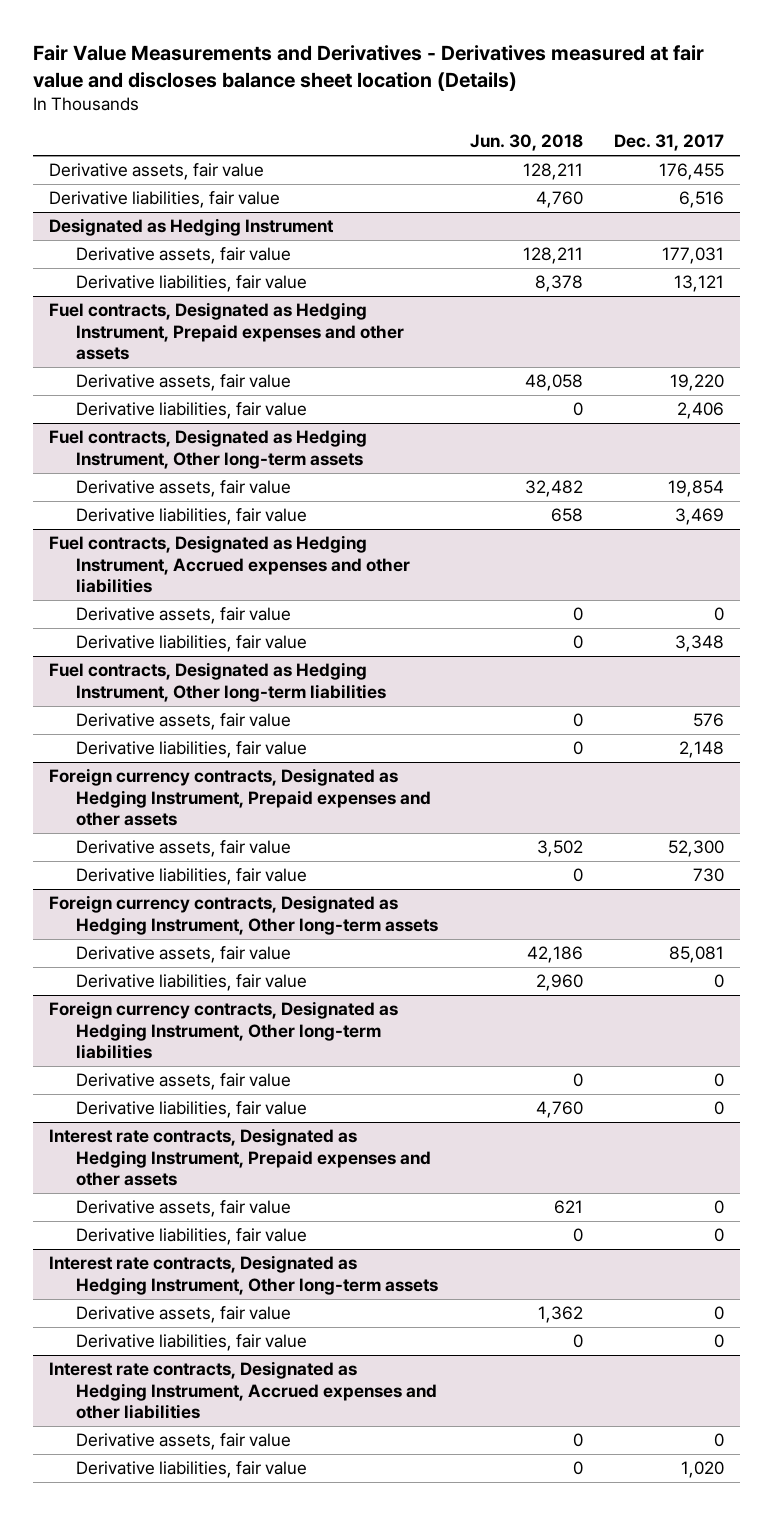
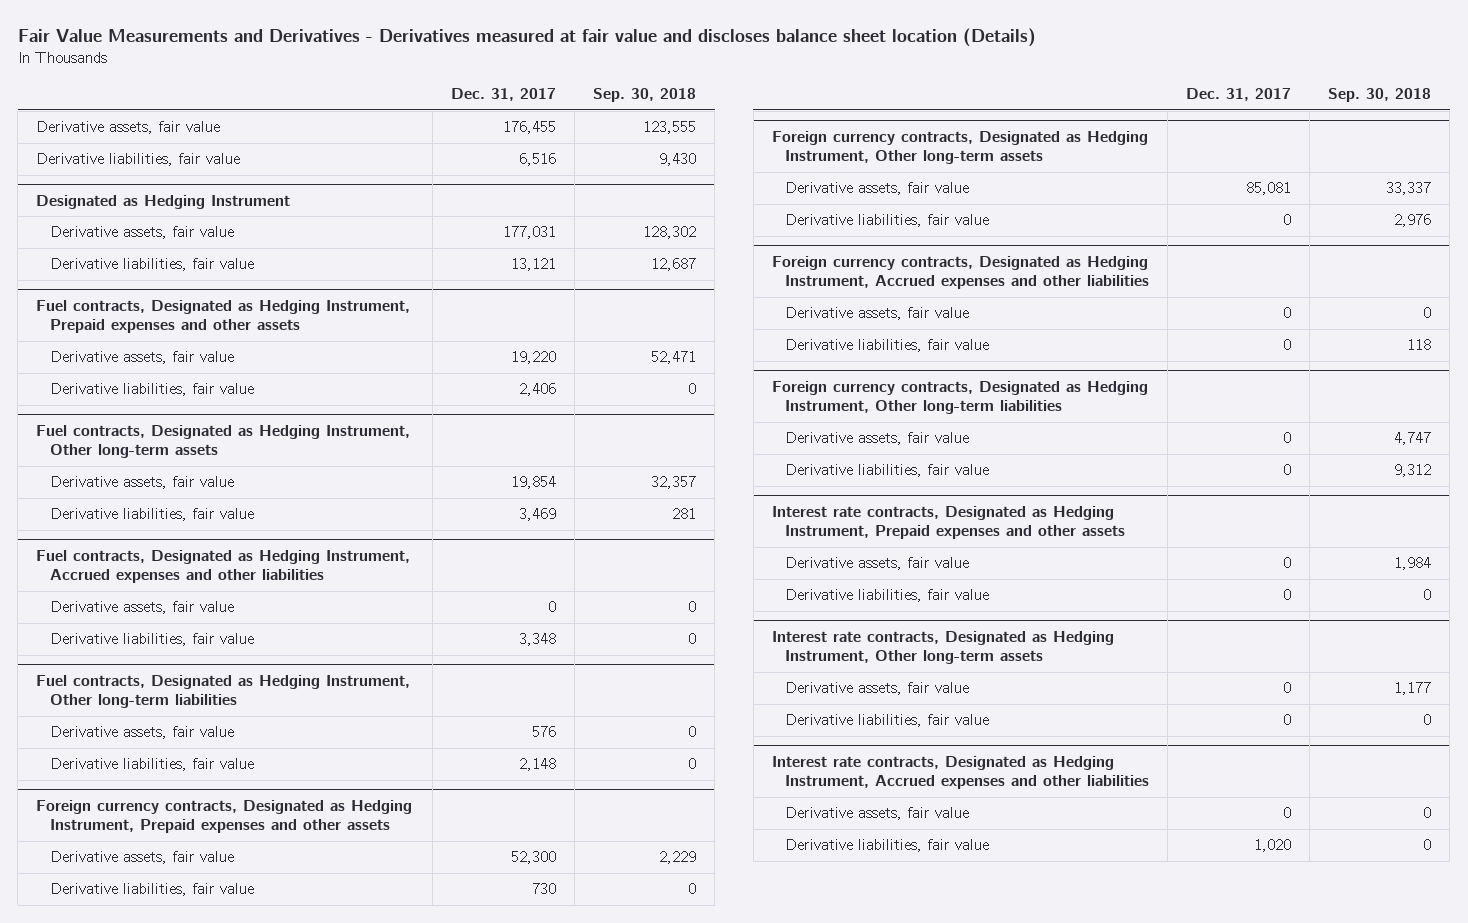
- | Jun. 30, 2018 | Dec. 31, 2017
+ | Dec. 31, 2017 | Sep. 30, 2018
+ Foreign currency contracts, Designated as Hedging Instrument, Accrued expenses and other liabilities
+ Derivative assets, fair value | 0 | 0
+ Derivative liabilities, fair value | 0 | 118

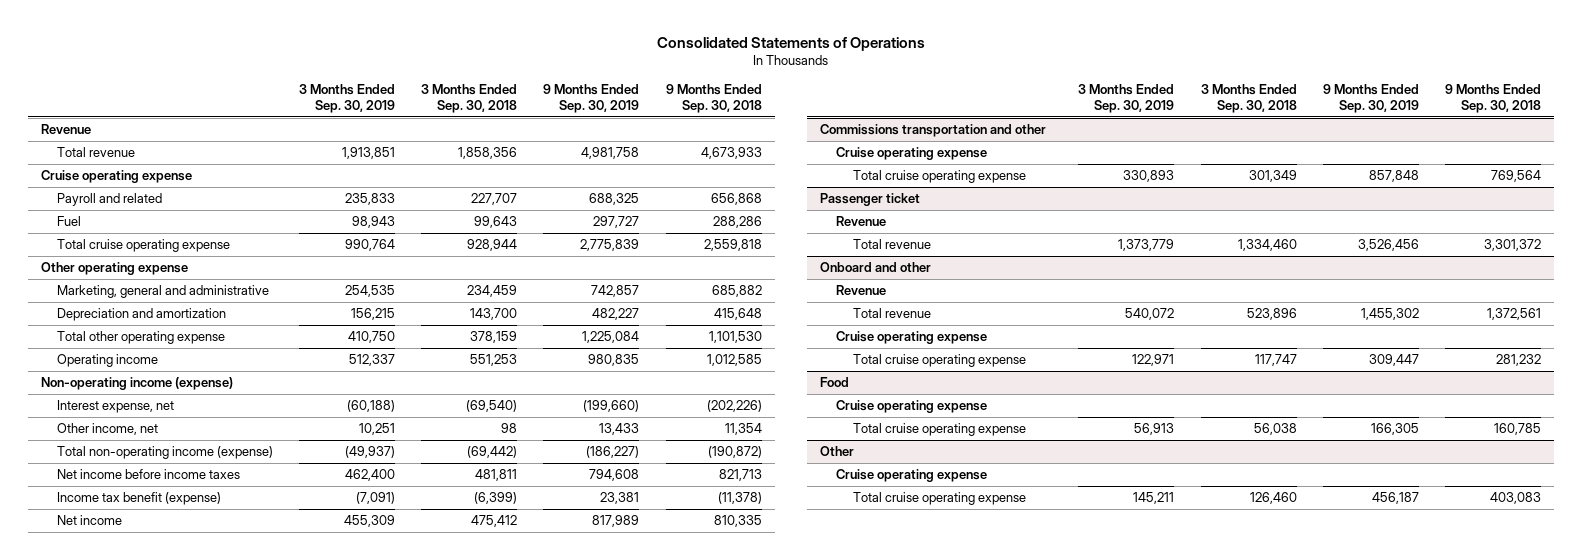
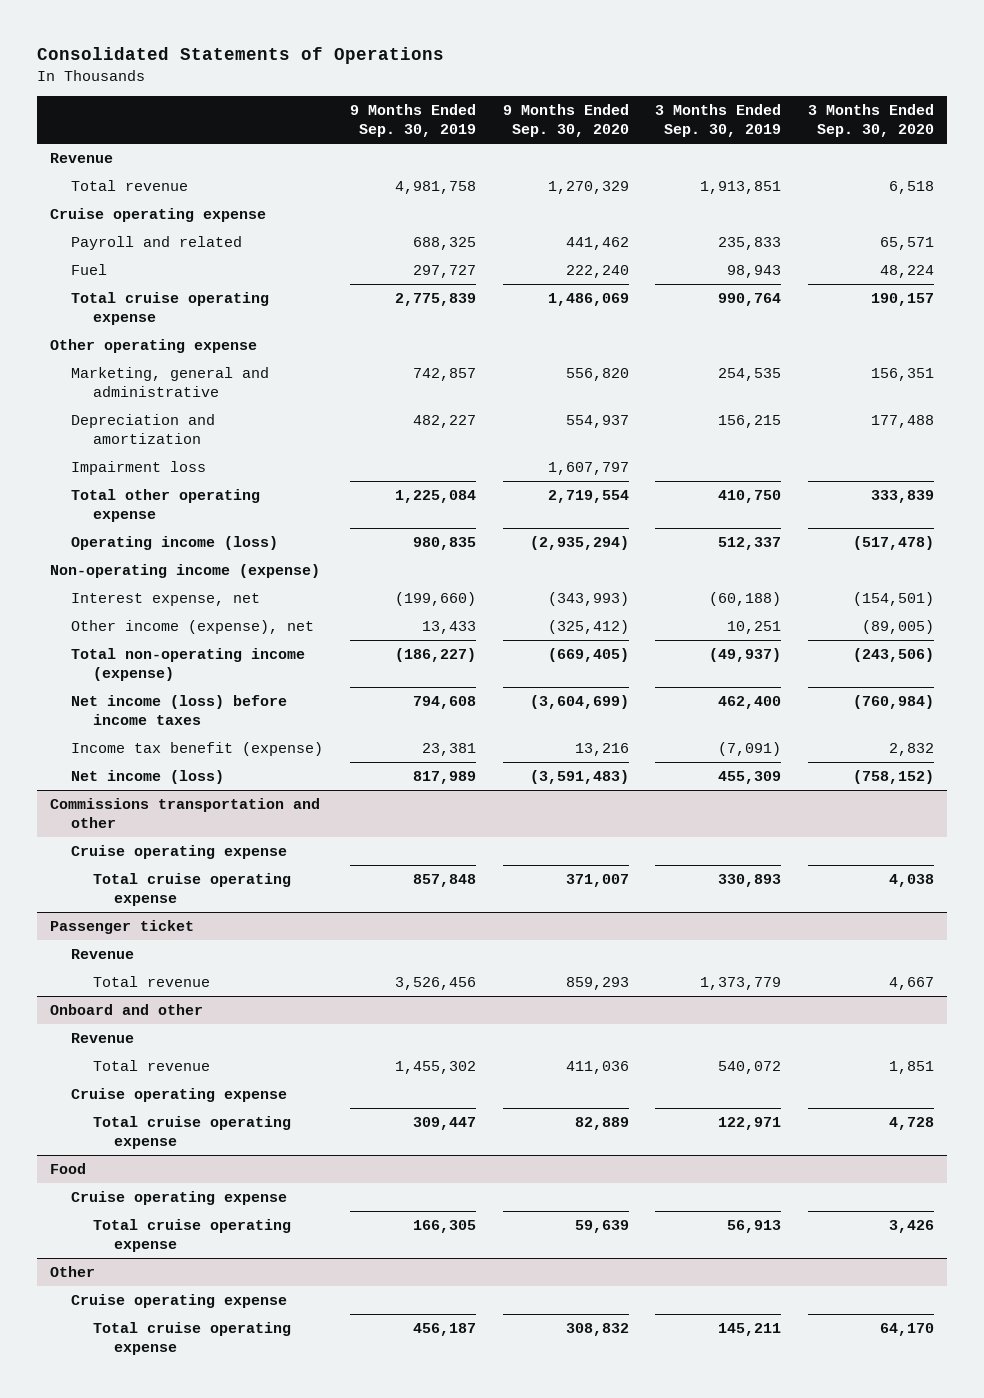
- | 3 Months Ended Sep. 30, 2019 | 3 Months Ended Sep. 30, 2018 | 9 Months Ended Sep. 30, 2019 | 9 Months Ended Sep. 30, 2018
+ | 9 Months Ended Sep. 30, 2019 | 9 Months Ended Sep. 30, 2020 | 3 Months Ended Sep. 30, 2019 | 3 Months Ended Sep. 30, 2020
+ Impairment loss | | 1,607,797 | |
- Operating income | 512,337 | 551,253 | 980,835 | 1,012,585
+ Operating income (loss) | 980,835 | (2,935,294) | 512,337 | (517,478)
- Other income, net | 10,251 | 98 | 13,433 | 11,354
+ Other income (expense), net | 13,433 | (325,412) | 10,251 | (89,005)
- Net income before income taxes | 462,400 | 481,811 | 794,608 | 821,713
+ Net income (loss) before income taxes | 794,608 | (3,604,699) | 462,400 | (760,984)
- Net income | 455,309 | 475,412 | 817,989 | 810,335
+ Net income (loss) | 817,989 | (3,591,483) | 455,309 | (758,152)

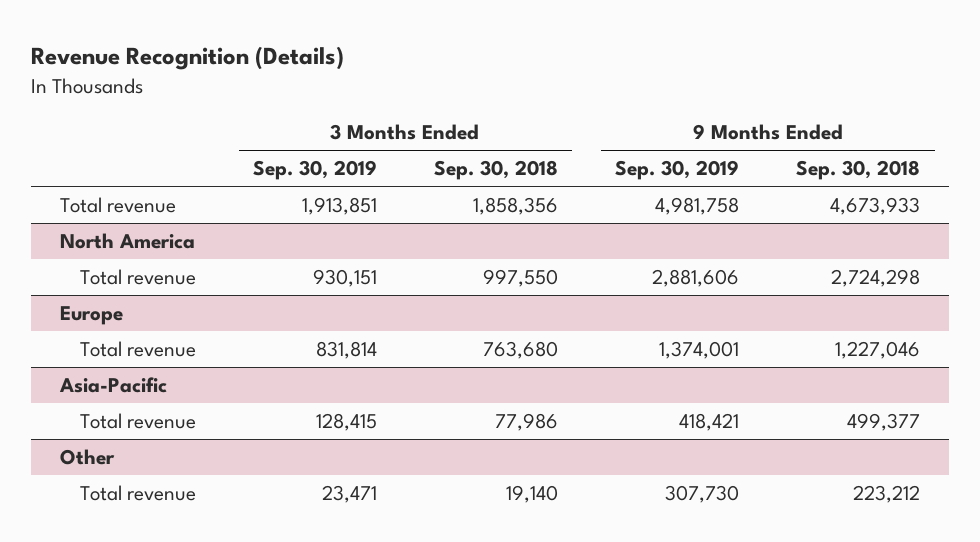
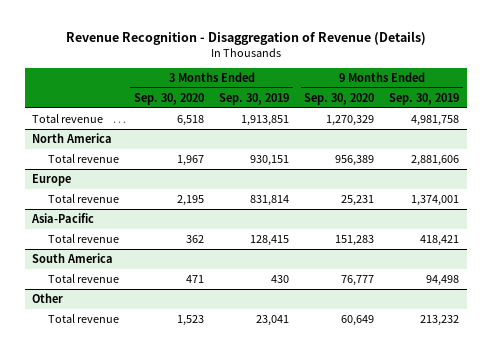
- Revenue Recognition (Details)
+ Revenue Recognition - Disaggregation of Revenue (Details)
- | 3 Months Ended Sep. 30, 2019 | 3 Months Ended Sep. 30, 2018 | 9 Months Ended Sep. 30, 2019 | 9 Months Ended Sep. 30, 2018
+ | 3 Months Ended Sep. 30, 2020 | 3 Months Ended Sep. 30, 2019 | 9 Months Ended Sep. 30, 2020 | 9 Months Ended Sep. 30, 2019
+ South America
+ Total revenue | 471 | 430 | 76,777 | 94,498
@ Other
- Total revenue | 23,471 | 19,140 | 307,730 | 223,212
+ Total revenue | 1,523 | 23,041 | 60,649 | 213,232

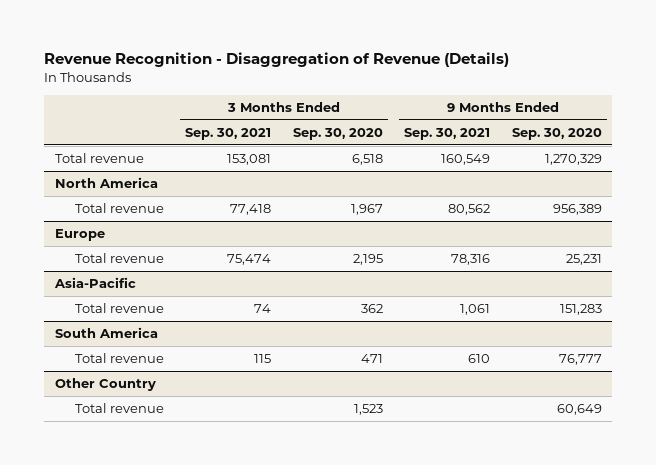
- | 3 Months Ended Sep. 30, 2020 | 3 Months Ended Sep. 30, 2019 | 9 Months Ended Sep. 30, 2020 | 9 Months Ended Sep. 30, 2019
+ | 3 Months Ended Sep. 30, 2021 | 3 Months Ended Sep. 30, 2020 | 9 Months Ended Sep. 30, 2021 | 9 Months Ended Sep. 30, 2020
- Other
+ Other Country

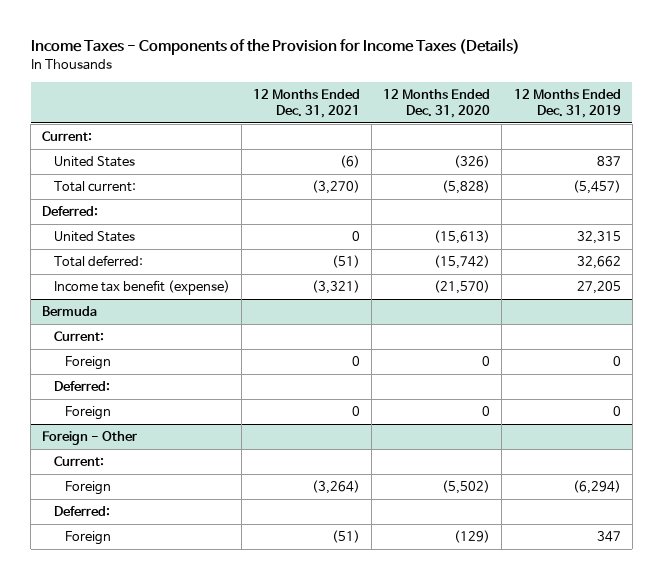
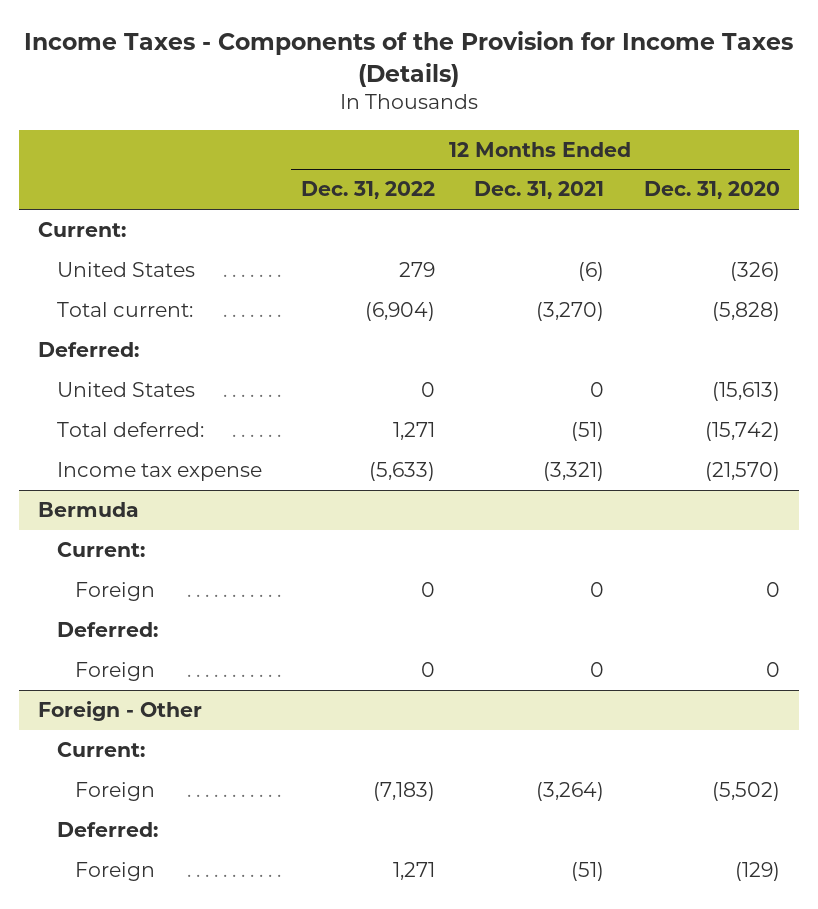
- | 12 Months Ended Dec. 31, 2021 | 12 Months Ended Dec. 31, 2020 | 12 Months Ended Dec. 31, 2019
+ | 12 Months Ended Dec. 31, 2022 | 12 Months Ended Dec. 31, 2021 | 12 Months Ended Dec. 31, 2020
- Income tax benefit (expense) | (3,321) | (21,570) | 27,205
+ Income tax expense | (5,633) | (3,321) | (21,570)

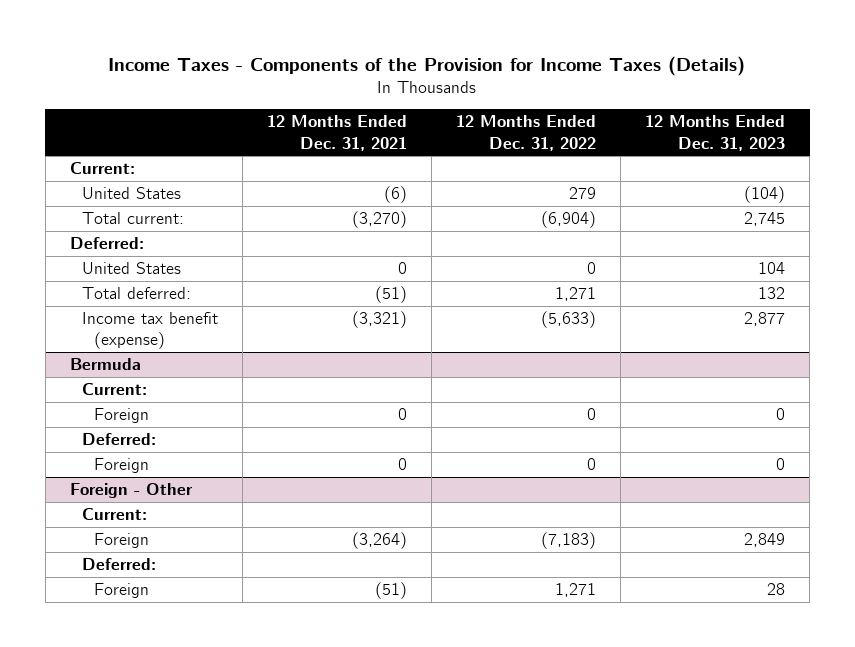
- | 12 Months Ended Dec. 31, 2022 | 12 Months Ended Dec. 31, 2021 | 12 Months Ended Dec. 31, 2020
+ | 12 Months Ended Dec. 31, 2021 | 12 Months Ended Dec. 31, 2022 | 12 Months Ended Dec. 31, 2023
- Income tax expense | (5,633) | (3,321) | (21,570)
+ Income tax benefit (expense) | (3,321) | (5,633) | 2,877

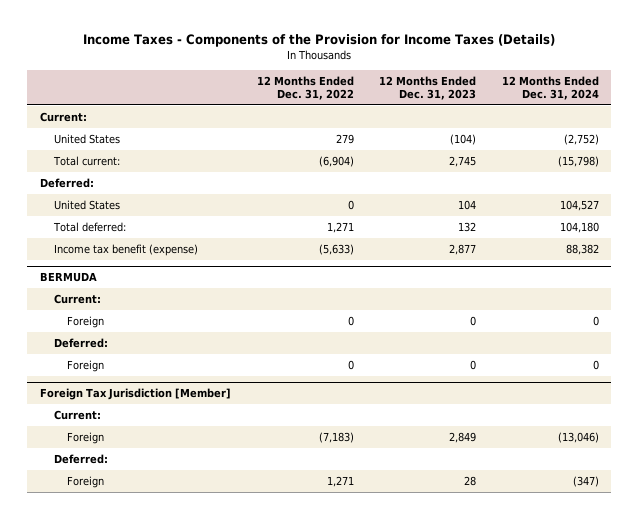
- | 12 Months Ended Dec. 31, 2021 | 12 Months Ended Dec. 31, 2022 | 12 Months Ended Dec. 31, 2023
+ | 12 Months Ended Dec. 31, 2022 | 12 Months Ended Dec. 31, 2023 | 12 Months Ended Dec. 31, 2024
- Bermuda
+ BERMUDA
- Foreign - Other
+ Foreign Tax Jurisdiction [Member]

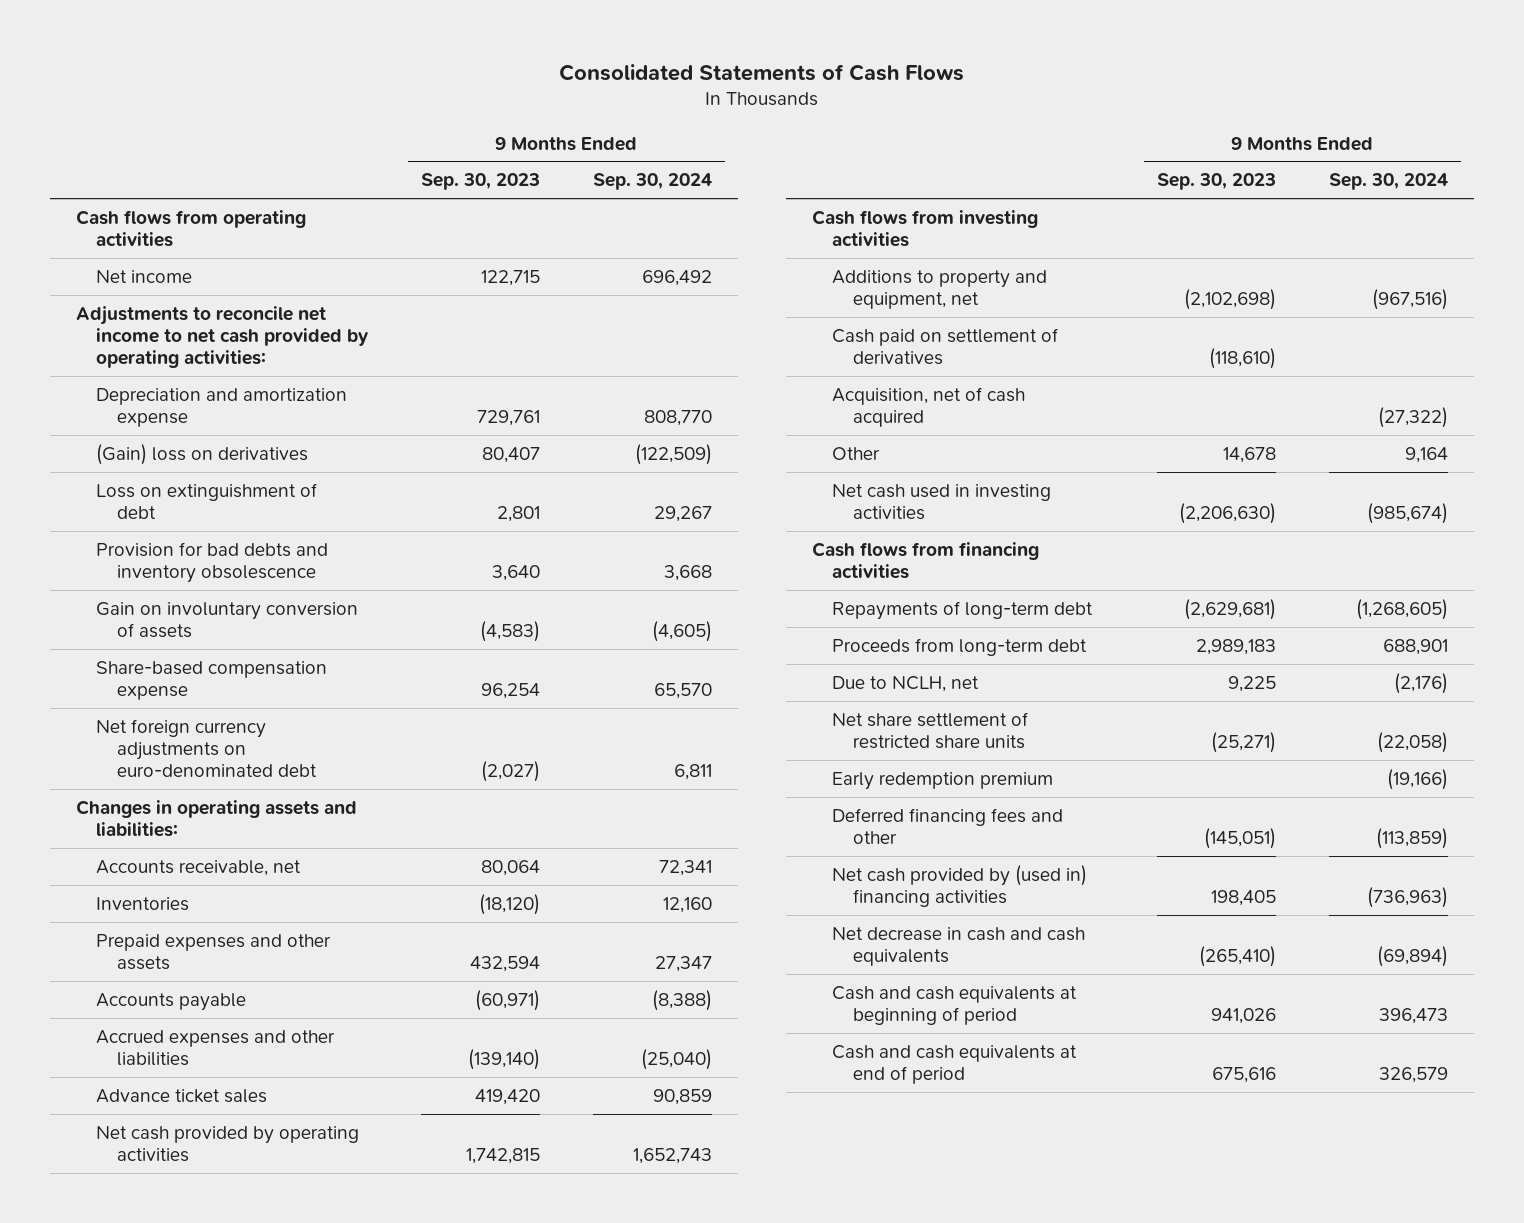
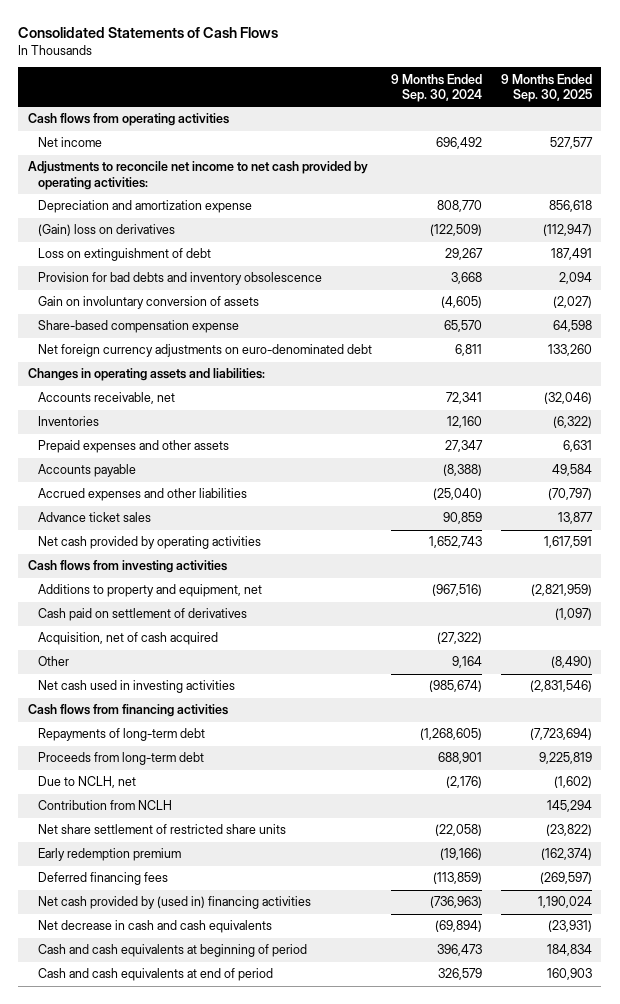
- | 9 Months Ended Sep. 30, 2023 | 9 Months Ended Sep. 30, 2024
+ | 9 Months Ended Sep. 30, 2024 | 9 Months Ended Sep. 30, 2025
+ Contribution from NCLH | | 145,294
- Deferred financing fees and other | (145,051) | (113,859)
+ Deferred financing fees | (113,859) | (269,597)

